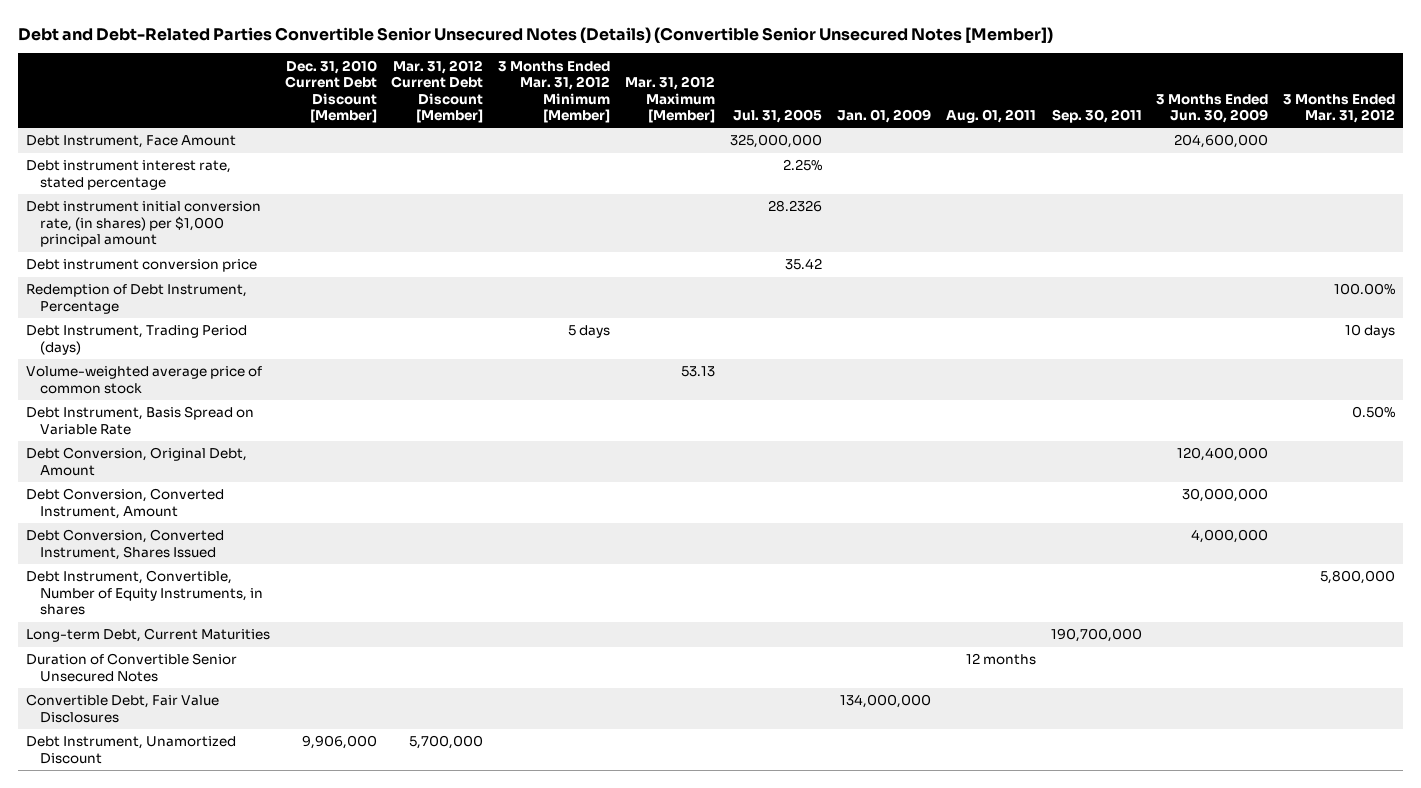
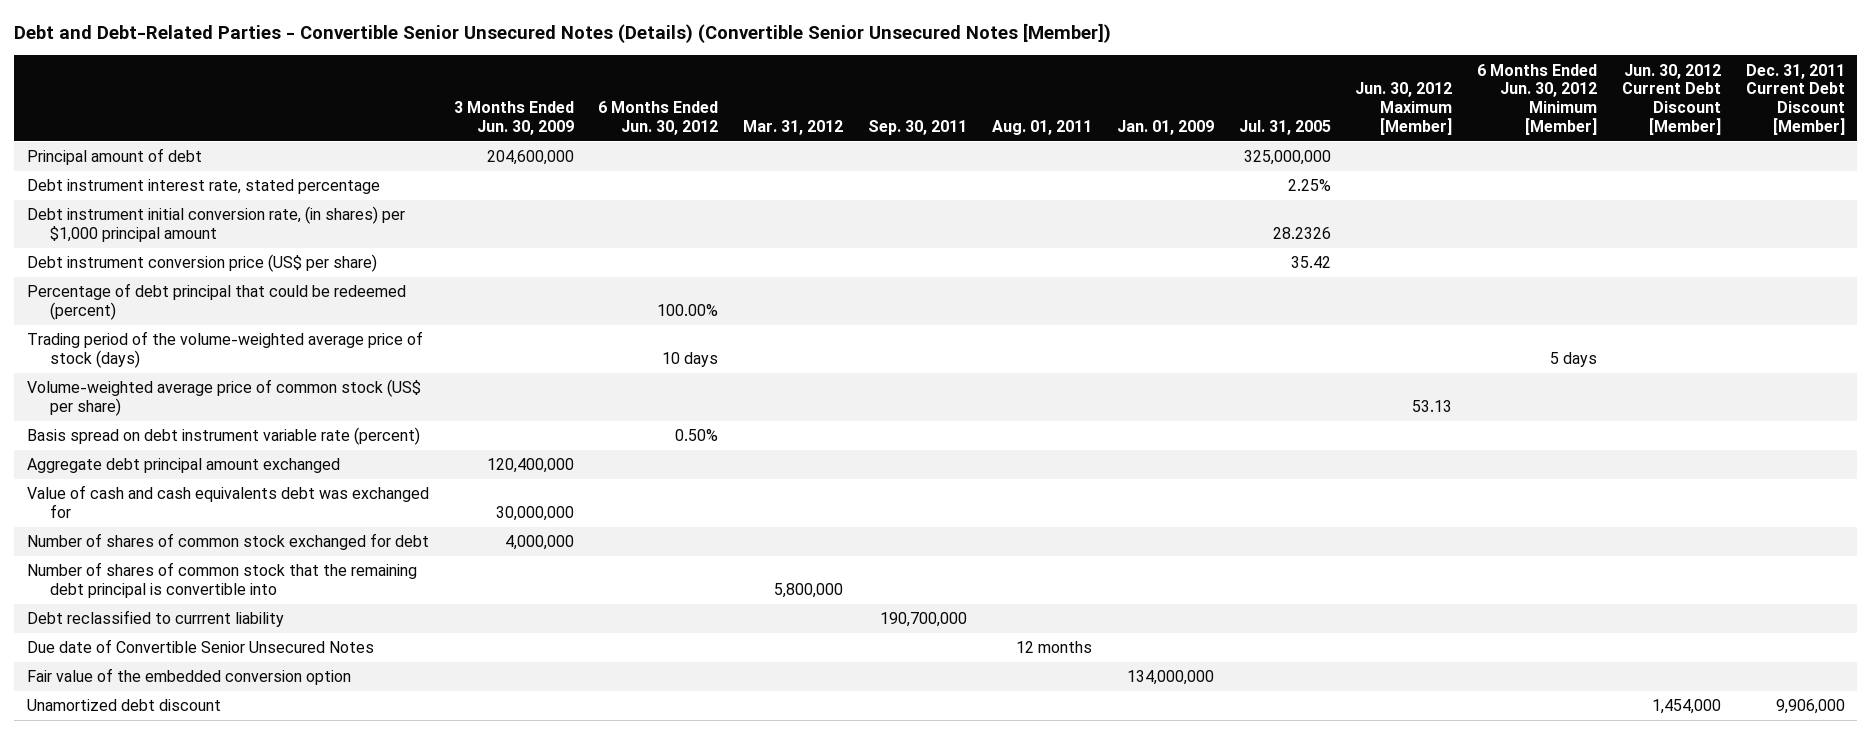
- Debt and Debt-Related Parties Convertible Senior Unsecured Notes (Details) (Convertible Senior Unsecured Notes [Member])
+ Debt and Debt-Related Parties - Convertible Senior Unsecured Notes (Details) (Convertible Senior Unsecured Notes [Member])
- | Dec. 31, 2010 Current Debt Discount [Member] | Mar. 31, 2012 Current Debt Discount [Member] | 3 Months Ended Mar. 31, 2012 Minimum [Member] | Mar. 31, 2012 Maximum [Member] | Jul. 31, 2005 | Jan. 01, 2009 | Aug. 01, 2011 | Sep. 30, 2011 | 3 Months Ended Jun. 30, 2009 | 3 Months Ended Mar. 31, 2012
+ | 3 Months Ended Jun. 30, 2009 | 6 Months Ended Jun. 30, 2012 | Mar. 31, 2012 | Sep. 30, 2011 | Aug. 01, 2011 | Jan. 01, 2009 | Jul. 31, 2005 | Jun. 30, 2012 Maximum [Member] | 6 Months Ended Jun. 30, 2012 Minimum [Member] | Jun. 30, 2012 Current Debt Discount [Member] | Dec. 31, 2011 Current Debt Discount [Member]
- Debt Instrument, Face Amount | | | | | 325,000,000 | | | | 204,600,000 |
+ Principal amount of debt | 204,600,000 | | | | | | 325,000,000 | | | |
- Debt instrument conversion price | | | | | 35.42 | | | | |
- Redemption of Debt Instrument, Percentage | | | | | | | | | | 100.00%
- Debt Instrument, Trading Period (days) | | | 5 days | | | | | | | 10 days
- Volume-weighted average price of common stock | | | | 53.13 | | | | | |
- Debt Instrument, Basis Spread on Variable Rate | | | | | | | | | | 0.50%
- Debt Conversion, Original Debt, Amount | | | | | | | | | 120,400,000 |
- Debt Conversion, Converted Instrument, Amount | | | | | | | | | 30,000,000 |
- Debt Conversion, Converted Instrument, Shares Issued | | | | | | | | | 4,000,000 |
- Debt Instrument, Convertible, Number of Equity Instruments, in shares | | | | | | | | | | 5,800,000
- Long-term Debt, Current Maturities | | | | | | | | 190,700,000 | |
- Duration of Convertible Senior Unsecured Notes | | | | | | | 12 months | | |
- Convertible Debt, Fair Value Disclosures | | | | | | 134,000,000 | | | |
- Debt Instrument, Unamortized Discount | 9,906,000 | 5,700,000 | | | | | | | |
+ Debt instrument conversion price (US$ per share) | | | | | | | 35.42 | | | |
+ Percentage of debt principal that could be redeemed (percent) | | 100.00% | | | | | | | | |
+ Trading period of the volume-weighted average price of stock (days) | | 10 days | | | | | | | 5 days | |
+ Volume-weighted average price of common stock (US$ per share) | | | | | | | | 53.13 | | |
+ Basis spread on debt instrument variable rate (percent) | | 0.50% | | | | | | | | |
+ Aggregate debt principal amount exchanged | 120,400,000 | | | | | | | | | |
+ Value of cash and cash equivalents debt was exchanged for | 30,000,000 | | | | | | | | | |
+ Number of shares of common stock exchanged for debt | 4,000,000 | | | | | | | | | |
+ Number of shares of common stock that the remaining debt principal is convertible into | | | 5,800,000 | | | | | | | |
+ Debt reclassified to currrent liability | | | | 190,700,000 | | | | | | |
+ Due date of Convertible Senior Unsecured Notes | | | | | 12 months | | | | | |
+ Fair value of the embedded conversion option | | | | | | 134,000,000 | | | | |
+ Unamortized debt discount | | | | | | | | | | 1,454,000 | 9,906,000

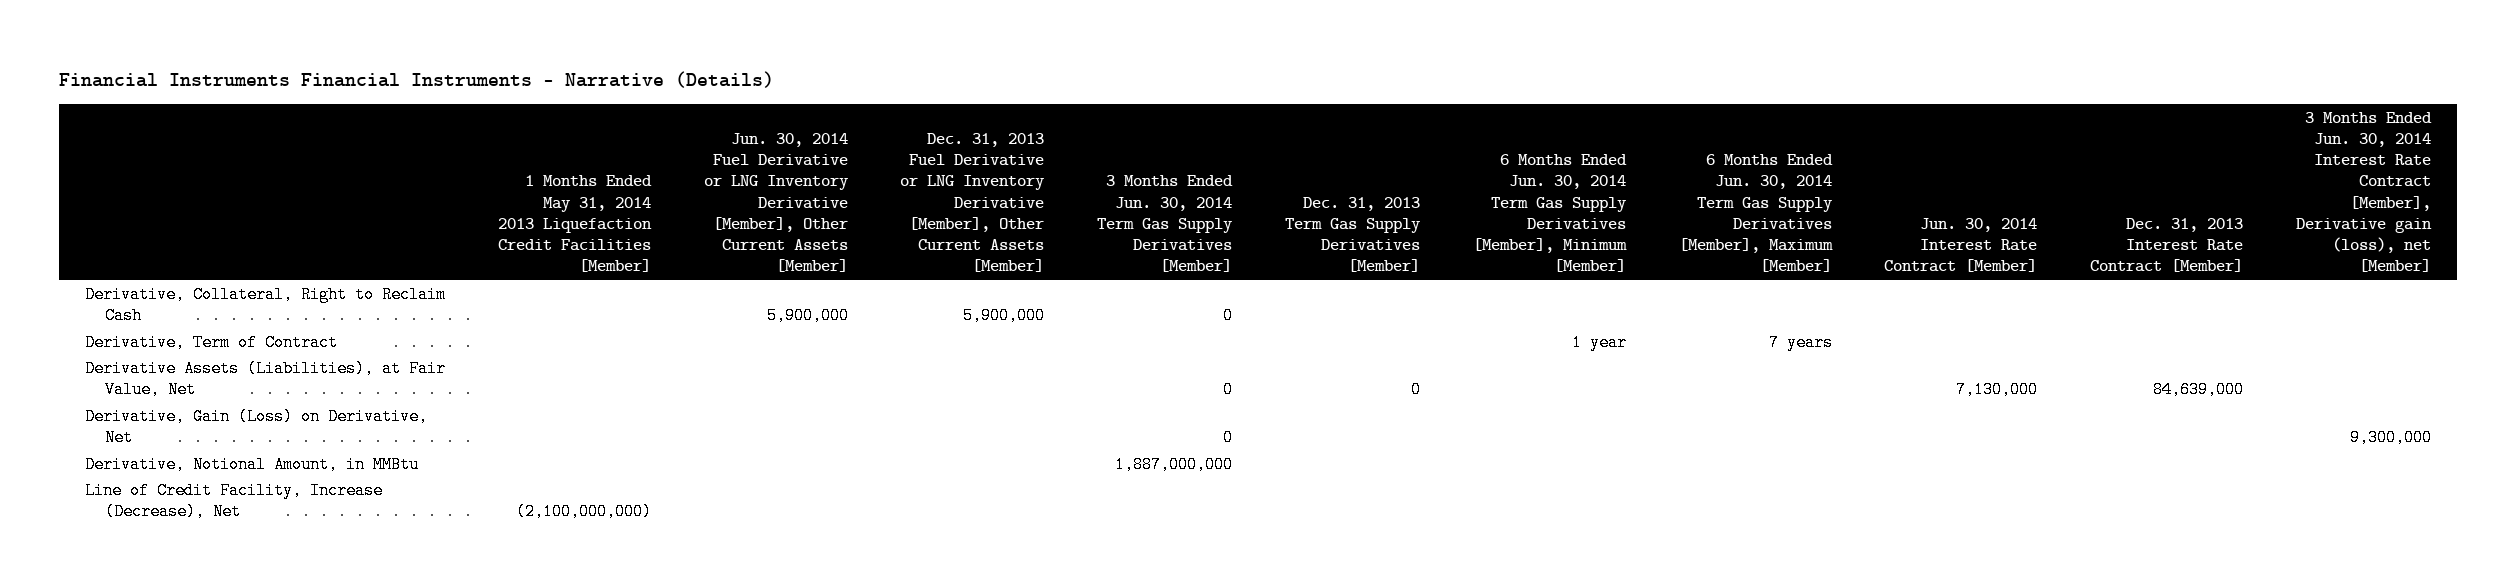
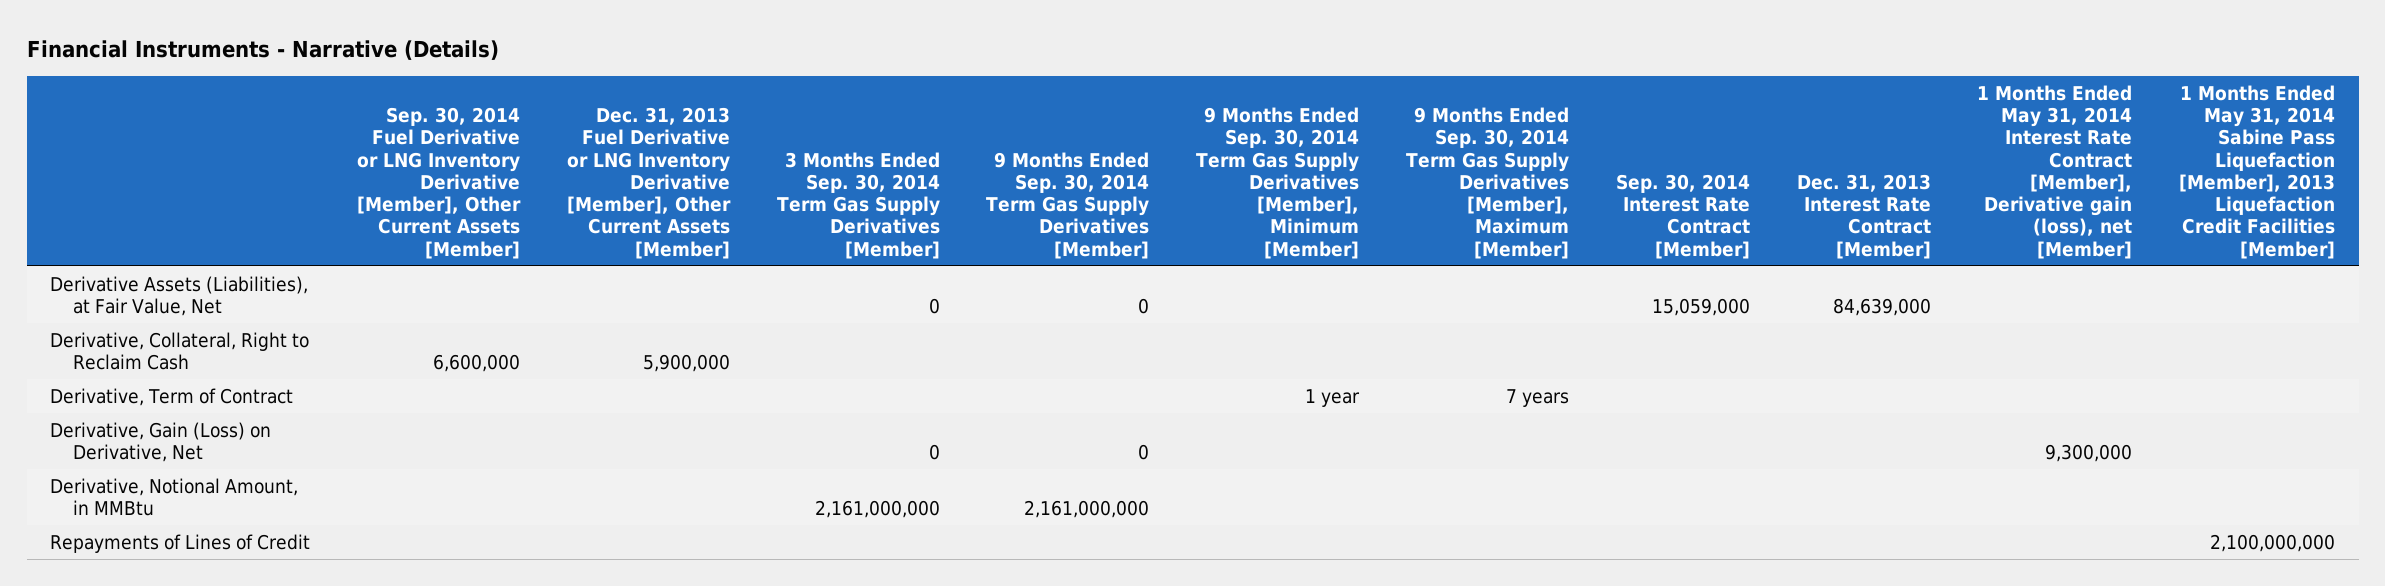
- Financial Instruments Financial Instruments - Narrative (Details)
+ Financial Instruments - Narrative (Details)
- | 1 Months Ended May 31, 2014 2013 Liquefaction Credit Facilities [Member] | Jun. 30, 2014 Fuel Derivative or LNG Inventory Derivative [Member], Other Current Assets [Member] | Dec. 31, 2013 Fuel Derivative or LNG Inventory Derivative [Member], Other Current Assets [Member] | 3 Months Ended Jun. 30, 2014 Term Gas Supply Derivatives [Member] | Dec. 31, 2013 Term Gas Supply Derivatives [Member] | 6 Months Ended Jun. 30, 2014 Term Gas Supply Derivatives [Member], Minimum [Member] | 6 Months Ended Jun. 30, 2014 Term Gas Supply Derivatives [Member], Maximum [Member] | Jun. 30, 2014 Interest Rate Contract [Member] | Dec. 31, 2013 Interest Rate Contract [Member] | 3 Months Ended Jun. 30, 2014 Interest Rate Contract [Member], Derivative gain (loss), net [Member]
+ | Sep. 30, 2014 Fuel Derivative or LNG Inventory Derivative [Member], Other Current Assets [Member] | Dec. 31, 2013 Fuel Derivative or LNG Inventory Derivative [Member], Other Current Assets [Member] | 3 Months Ended Sep. 30, 2014 Term Gas Supply Derivatives [Member] | 9 Months Ended Sep. 30, 2014 Term Gas Supply Derivatives [Member] | 9 Months Ended Sep. 30, 2014 Term Gas Supply Derivatives [Member], Minimum [Member] | 9 Months Ended Sep. 30, 2014 Term Gas Supply Derivatives [Member], Maximum [Member] | Sep. 30, 2014 Interest Rate Contract [Member] | Dec. 31, 2013 Interest Rate Contract [Member] | 1 Months Ended May 31, 2014 Interest Rate Contract [Member], Derivative gain (loss), net [Member] | 1 Months Ended May 31, 2014 Sabine Pass Liquefaction [Member], 2013 Liquefaction Credit Facilities [Member]
moved up: Derivative Assets (Liabilities), at Fair Value, Net | | | 0 | 0 | | | 15,059,000 | 84,639,000 | |
- Line of Credit Facility, Increase (Decrease), Net | (2,100,000,000) | | | | | | | | |
+ Repayments of Lines of Credit | | | | | | | | | | 2,100,000,000

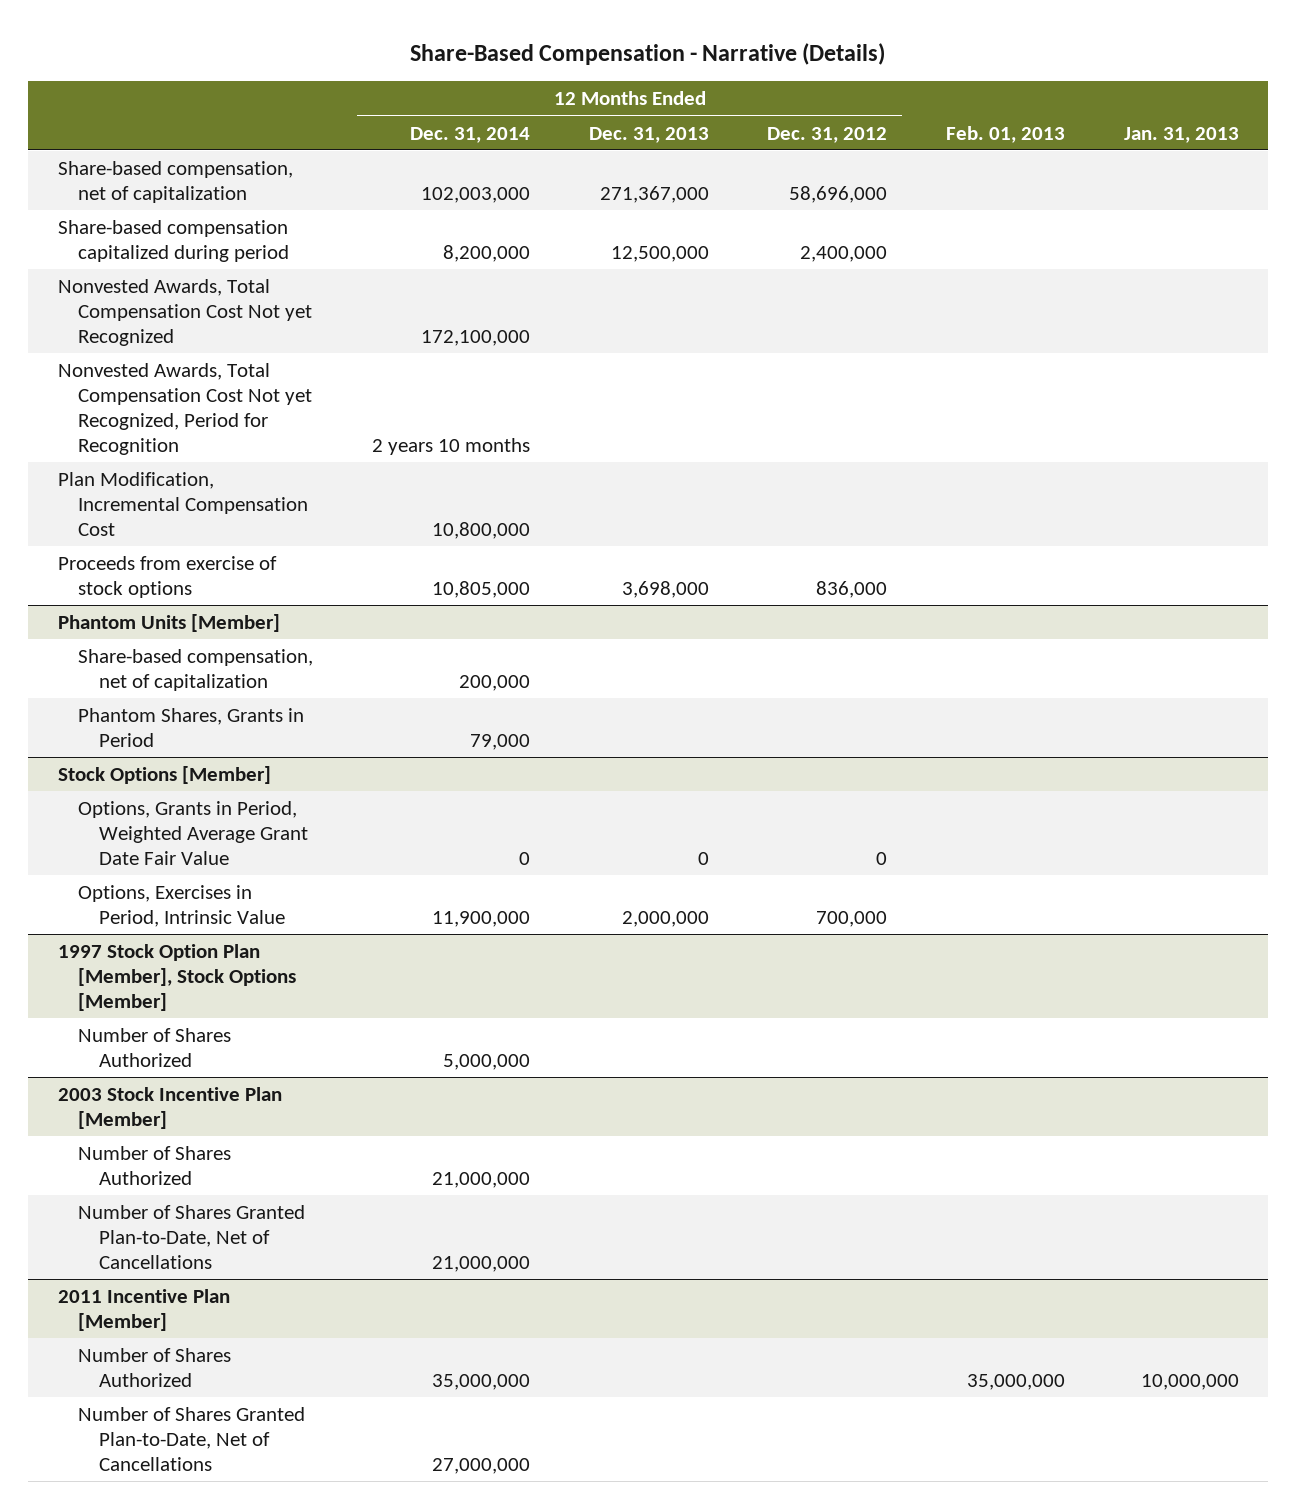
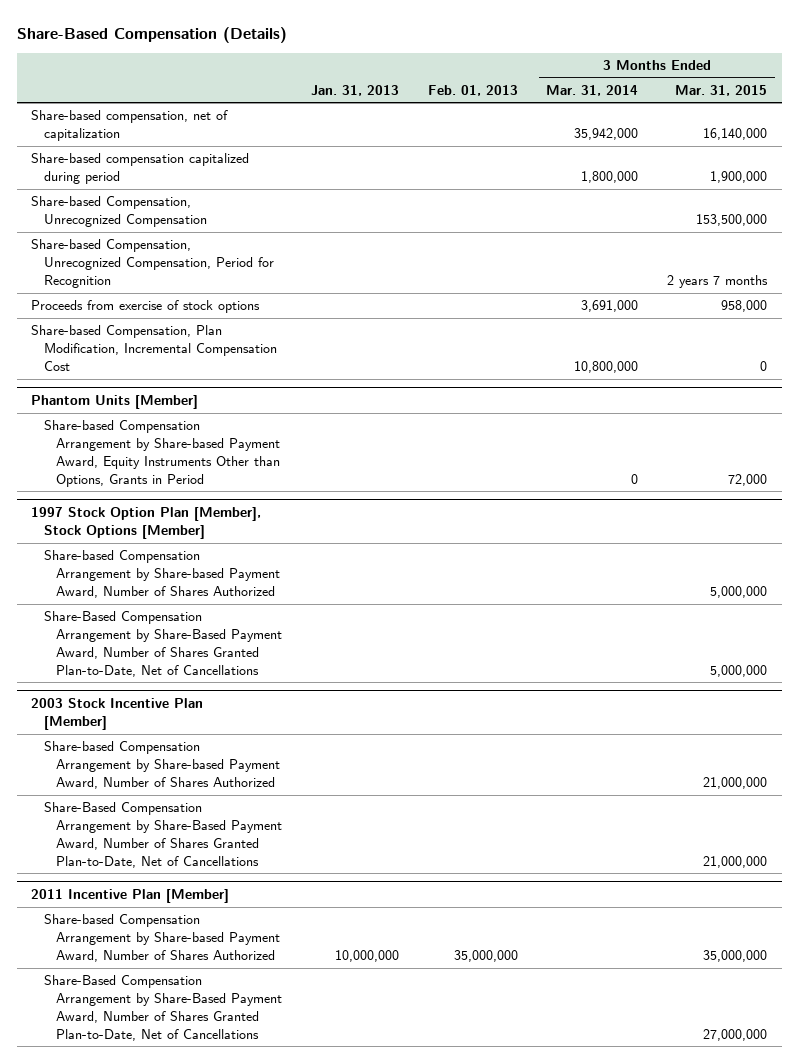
- Share-Based Compensation - Narrative (Details)
+ Share-Based Compensation (Details)
- | 12 Months Ended Dec. 31, 2014 | 12 Months Ended Dec. 31, 2013 | 12 Months Ended Dec. 31, 2012 | Feb. 01, 2013 | Jan. 31, 2013
+ | Jan. 31, 2013 | Feb. 01, 2013 | 3 Months Ended Mar. 31, 2014 | 3 Months Ended Mar. 31, 2015
- Nonvested Awards, Total Compensation Cost Not yet Recognized | 172,100,000 | | | |
- Nonvested Awards, Total Compensation Cost Not yet Recognized, Period for Recognition | 2 years 10 months | | | |
- Plan Modification, Incremental Compensation Cost | 10,800,000 | | | |
+ Share-based Compensation, Unrecognized Compensation | | | | 153,500,000
+ Share-based Compensation, Unrecognized Compensation, Period for Recognition | | | | 2 years 7 months
+ Share-based Compensation, Plan Modification, Incremental Compensation Cost | | | 10,800,000 | 0
@ Phantom Units [Member]
- Share-based compensation, net of capitalization | 200,000 | | | |
- Phantom Shares, Grants in Period | 79,000 | | | |
- Stock Options [Member]
- Options, Grants in Period, Weighted Average Grant Date Fair Value | 0 | 0 | 0 | |
- Options, Exercises in Period, Intrinsic Value | 11,900,000 | 2,000,000 | 700,000 | |
@ Phantom Units [Member]
+ Share-based Compensation Arrangement by Share-based Payment Award, Equity Instruments Other than Options, Grants in Period | | | 0 | 72,000
@ 1997 Stock Option Plan [Member], Stock Options [Member]
- Number of Shares Authorized | 5,000,000 | | | |
+ Share-based Compensation Arrangement by Share-based Payment Award, Number of Shares Authorized | | | | 5,000,000
+ Share-Based Compensation Arrangement by Share-Based Payment Award, Number of Shares Granted Plan-to-Date, Net of Cancellations | | | | 5,000,000
@ 2003 Stock Incentive Plan [Member]
- Number of Shares Authorized | 21,000,000 | | | |
- Number of Shares Granted Plan-to-Date, Net of Cancellations | 21,000,000 | | | |
+ Share-based Compensation Arrangement by Share-based Payment Award, Number of Shares Authorized | | | | 21,000,000
+ Share-Based Compensation Arrangement by Share-Based Payment Award, Number of Shares Granted Plan-to-Date, Net of Cancellations | | | | 21,000,000
@ 2011 Incentive Plan [Member]
- Number of Shares Authorized | 35,000,000 | | | 35,000,000 | 10,000,000
- Number of Shares Granted Plan-to-Date, Net of Cancellations | 27,000,000 | | | |
+ Share-based Compensation Arrangement by Share-based Payment Award, Number of Shares Authorized | 10,000,000 | 35,000,000 | | 35,000,000
+ Share-Based Compensation Arrangement by Share-Based Payment Award, Number of Shares Granted Plan-to-Date, Net of Cancellations | | | | 27,000,000

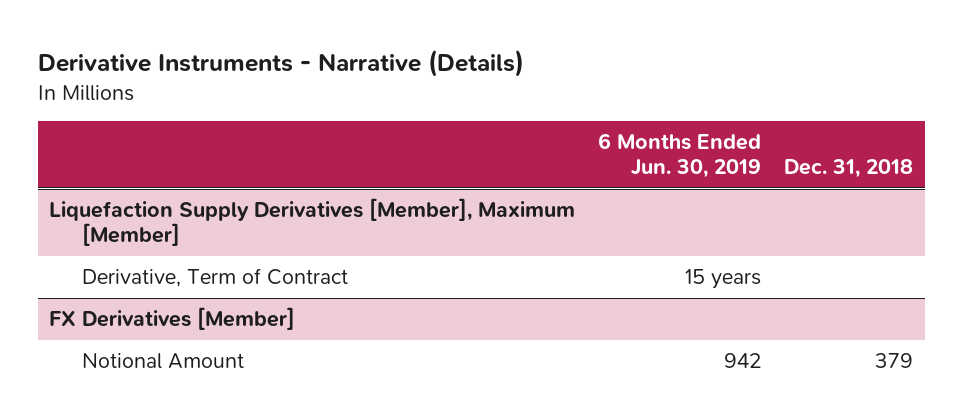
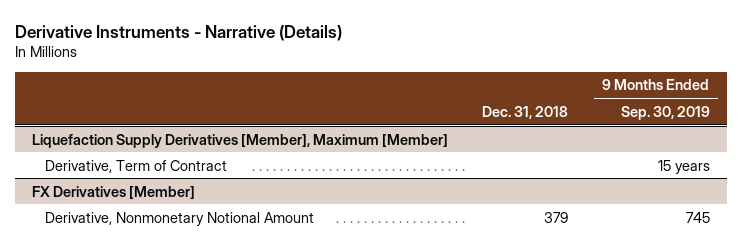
- | 6 Months Ended Jun. 30, 2019 | Dec. 31, 2018
+ | Dec. 31, 2018 | 9 Months Ended Sep. 30, 2019
@ FX Derivatives [Member]
- Notional Amount | 942 | 379
+ Derivative, Nonmonetary Notional Amount | 379 | 745

